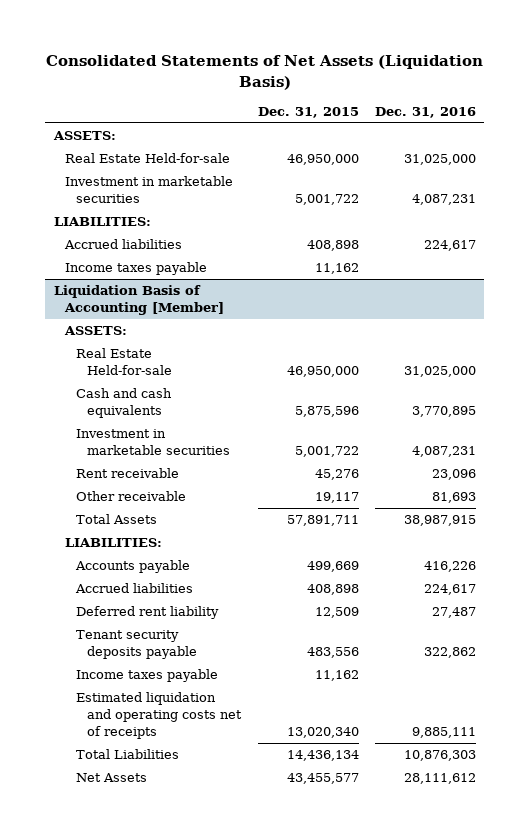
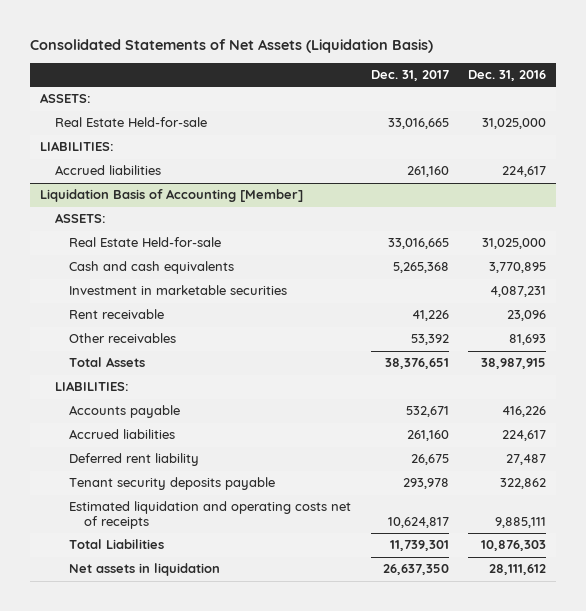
- | Dec. 31, 2015 | Dec. 31, 2016
+ | Dec. 31, 2017 | Dec. 31, 2016
- Investment in marketable securities | 5,001,722 | 4,087,231
- Income taxes payable | 11,162 |
@ Liquidation Basis of Accounting [Member]
- Other receivable | 19,117 | 81,693
+ Other receivables | 53,392 | 81,693
- Income taxes payable | 11,162 |
- Net Assets | 43,455,577 | 28,111,612
+ Net assets in liquidation | 26,637,350 | 28,111,612

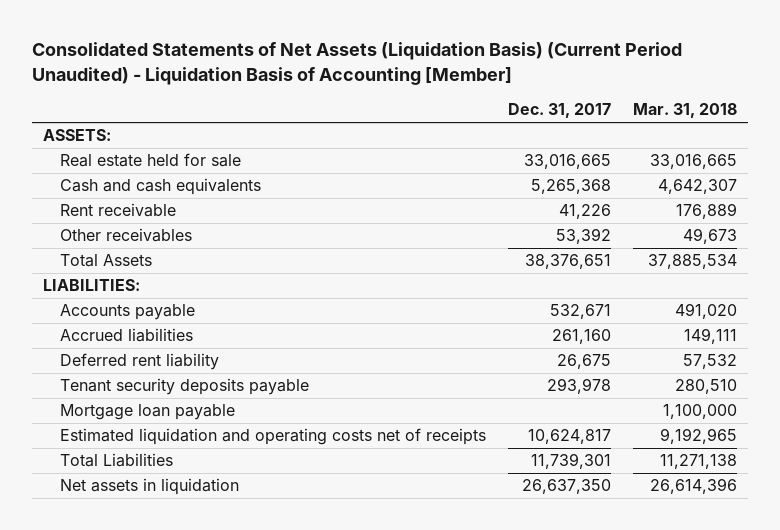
- Consolidated Statements of Net Assets (Liquidation Basis)
+ Consolidated Statements of Net Assets (Liquidation Basis) (Current Period Unaudited) - Liquidation Basis of Accounting [Member]
- | Dec. 31, 2017 | Dec. 31, 2016
+ | Dec. 31, 2017 | Mar. 31, 2018
- Real Estate Held-for-sale | 33,016,665 | 31,025,000
- LIABILITIES:
- Accrued liabilities | 261,160 | 224,617
- Liquidation Basis of Accounting [Member]
- ASSETS:
- Real Estate Held-for-sale | 33,016,665 | 31,025,000
+ Real estate held for sale | 33,016,665 | 33,016,665
- Investment in marketable securities | | 4,087,231
+ Mortgage loan payable | | 1,100,000

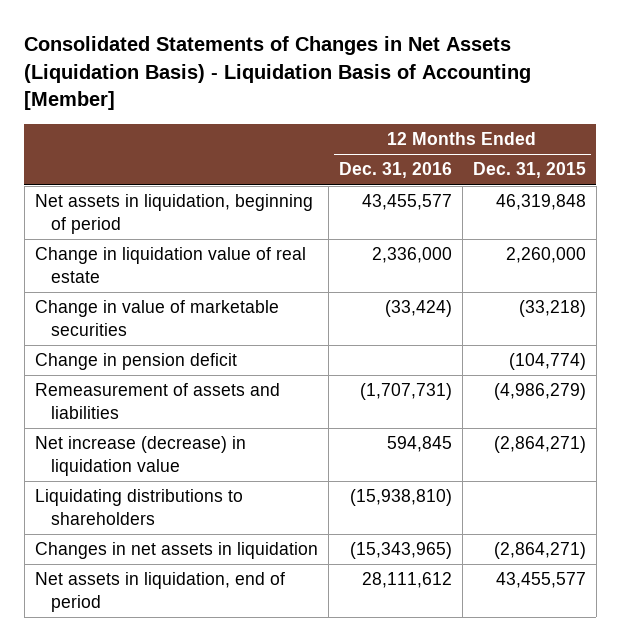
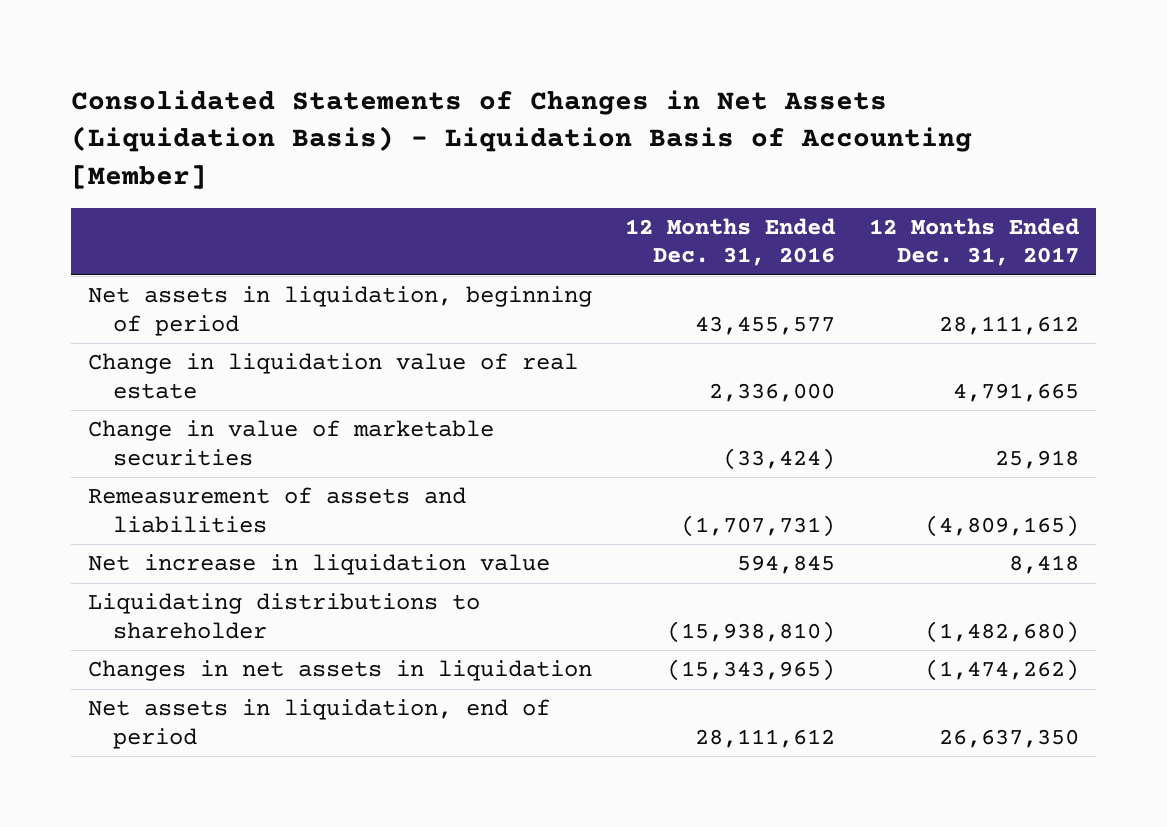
- | 12 Months Ended Dec. 31, 2016 | 12 Months Ended Dec. 31, 2015
+ | 12 Months Ended Dec. 31, 2016 | 12 Months Ended Dec. 31, 2017
- Change in pension deficit | | (104,774)
- Net increase (decrease) in liquidation value | 594,845 | (2,864,271)
- Liquidating distributions to shareholders | (15,938,810) |
+ Net increase in liquidation value | 594,845 | 8,418
+ Liquidating distributions to shareholder | (15,938,810) | (1,482,680)

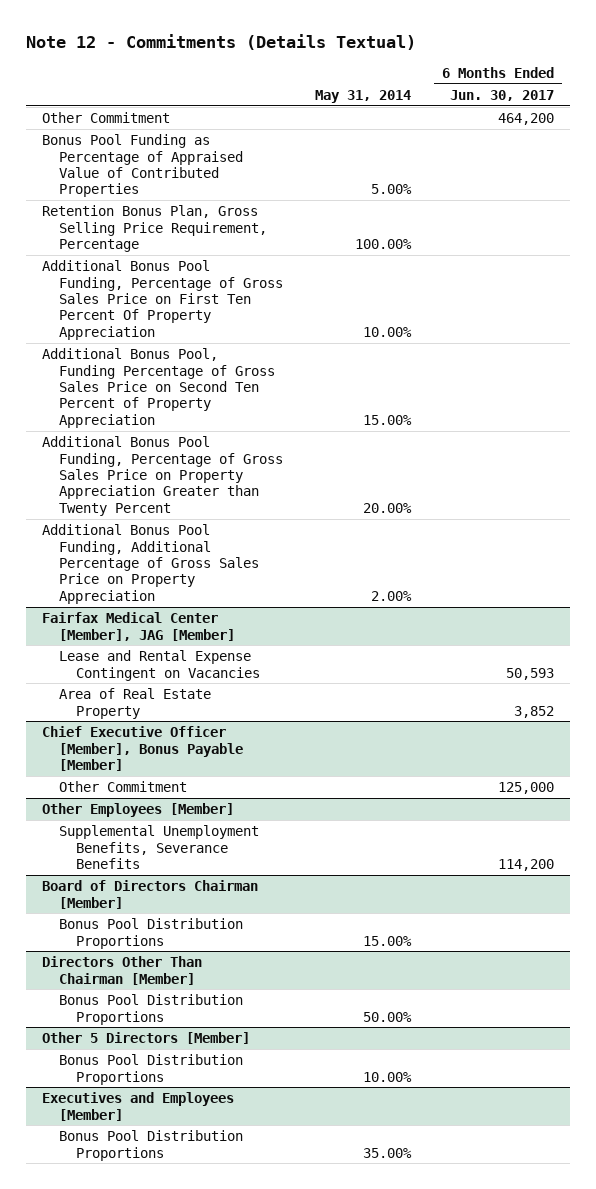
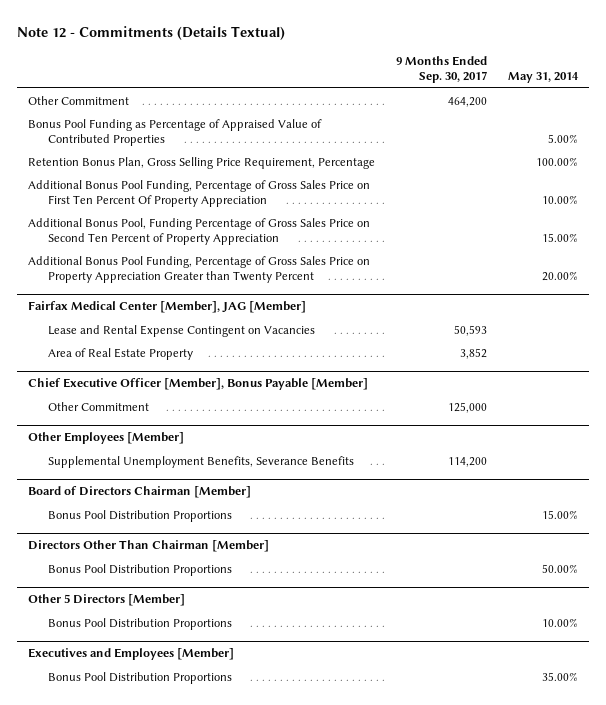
- | May 31, 2014 | 6 Months Ended Jun. 30, 2017
+ | 9 Months Ended Sep. 30, 2017 | May 31, 2014
- Additional Bonus Pool Funding, Additional Percentage of Gross Sales Price on Property Appreciation | 2.00% |

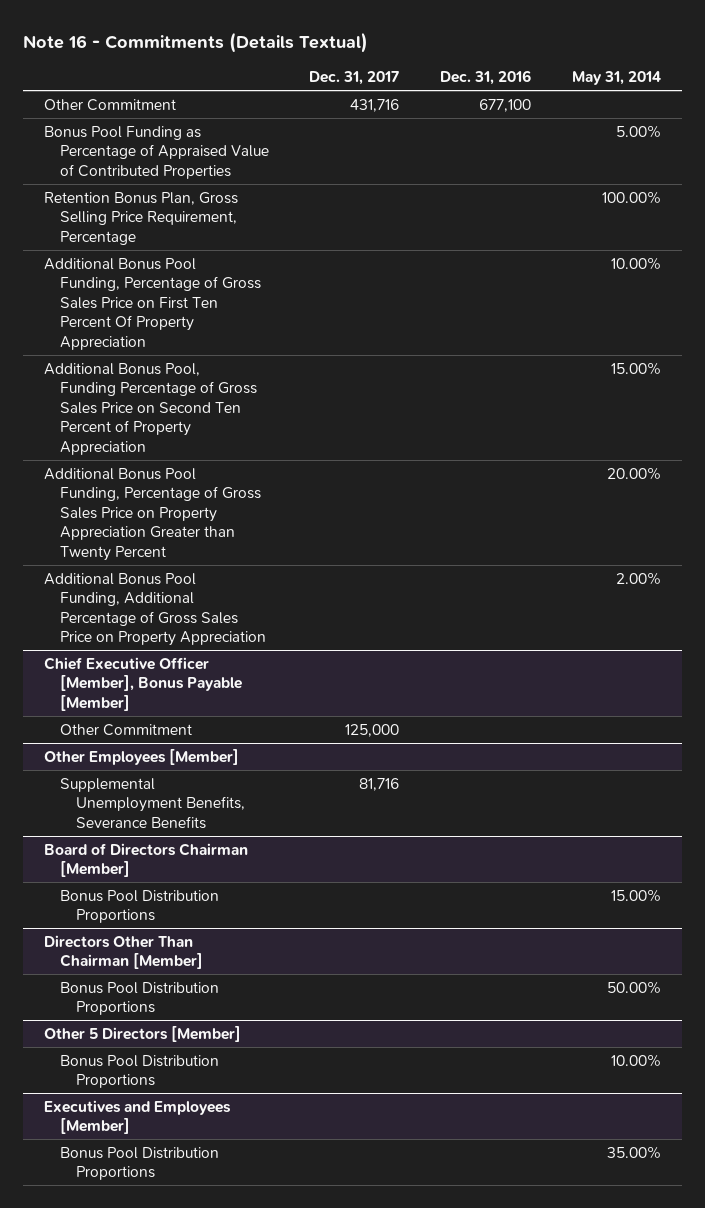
- Note 12 - Commitments (Details Textual)
+ Note 16 - Commitments (Details Textual)
- | 9 Months Ended Sep. 30, 2017 | May 31, 2014
+ | Dec. 31, 2017 | Dec. 31, 2016 | May 31, 2014
- Fairfax Medical Center [Member], JAG [Member]
- Lease and Rental Expense Contingent on Vacancies | 50,593 |
- Area of Real Estate Property | 3,852 |
+ Additional Bonus Pool Funding, Additional Percentage of Gross Sales Price on Property Appreciation | | | 2.00%

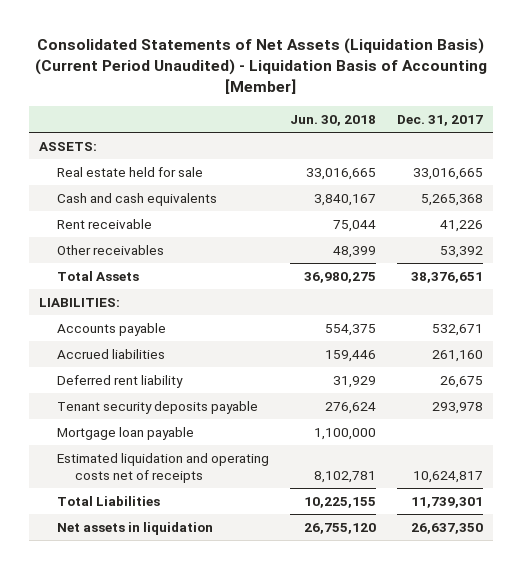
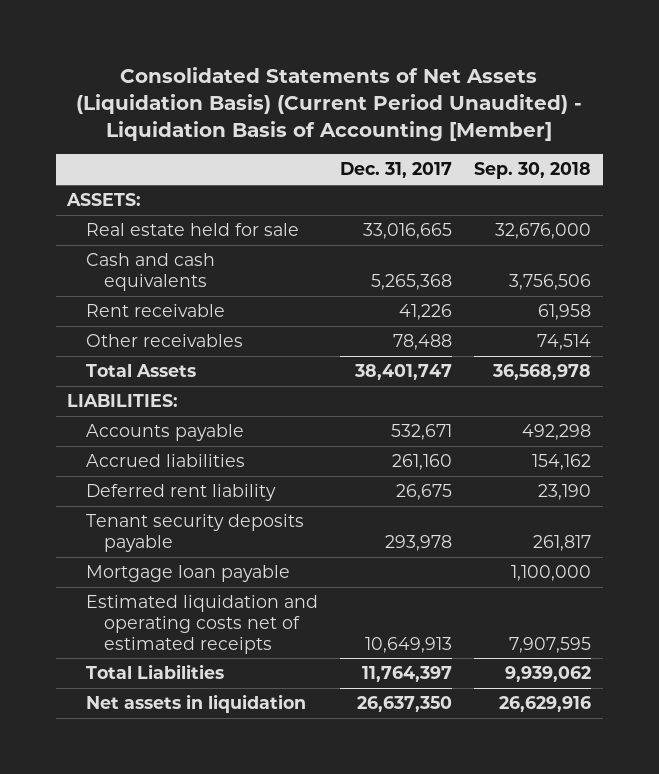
- | Jun. 30, 2018 | Dec. 31, 2017
+ | Dec. 31, 2017 | Sep. 30, 2018
- Other receivables | 48,399 | 53,392
- Total Assets | 36,980,275 | 38,376,651
+ Other receivables | 78,488 | 74,514
+ Total Assets | 38,401,747 | 36,568,978
- Estimated liquidation and operating costs net of receipts | 8,102,781 | 10,624,817
- Total Liabilities | 10,225,155 | 11,739,301
+ Estimated liquidation and operating costs net of estimated receipts | 10,649,913 | 7,907,595
+ Total Liabilities | 11,764,397 | 9,939,062

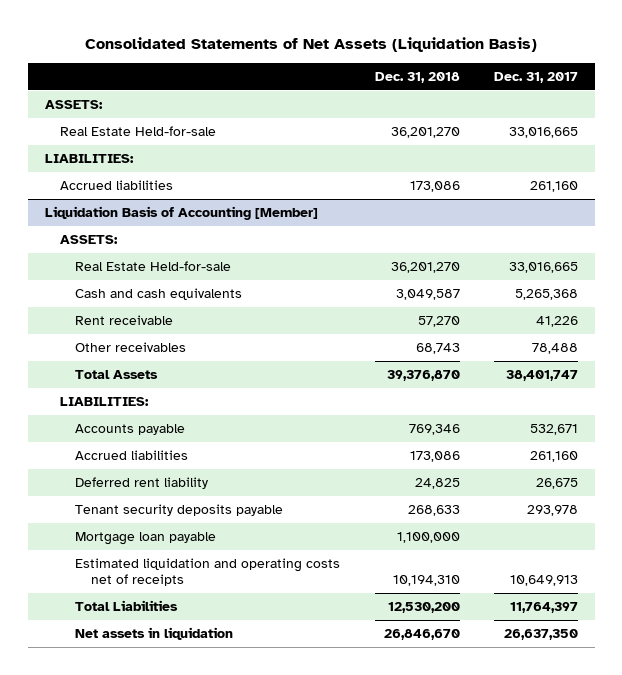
- Consolidated Statements of Net Assets (Liquidation Basis) (Current Period Unaudited) - Liquidation Basis of Accounting [Member]
+ Consolidated Statements of Net Assets (Liquidation Basis)
- | Dec. 31, 2017 | Sep. 30, 2018
+ | Dec. 31, 2018 | Dec. 31, 2017
- Real estate held for sale | 33,016,665 | 32,676,000
+ Real Estate Held-for-sale | 36,201,270 | 33,016,665
+ LIABILITIES:
+ Accrued liabilities | 173,086 | 261,160
+ Liquidation Basis of Accounting [Member]
+ ASSETS:
+ Real Estate Held-for-sale | 36,201,270 | 33,016,665
- Estimated liquidation and operating costs net of estimated receipts | 10,649,913 | 7,907,595
+ Estimated liquidation and operating costs net of receipts | 10,194,310 | 10,649,913

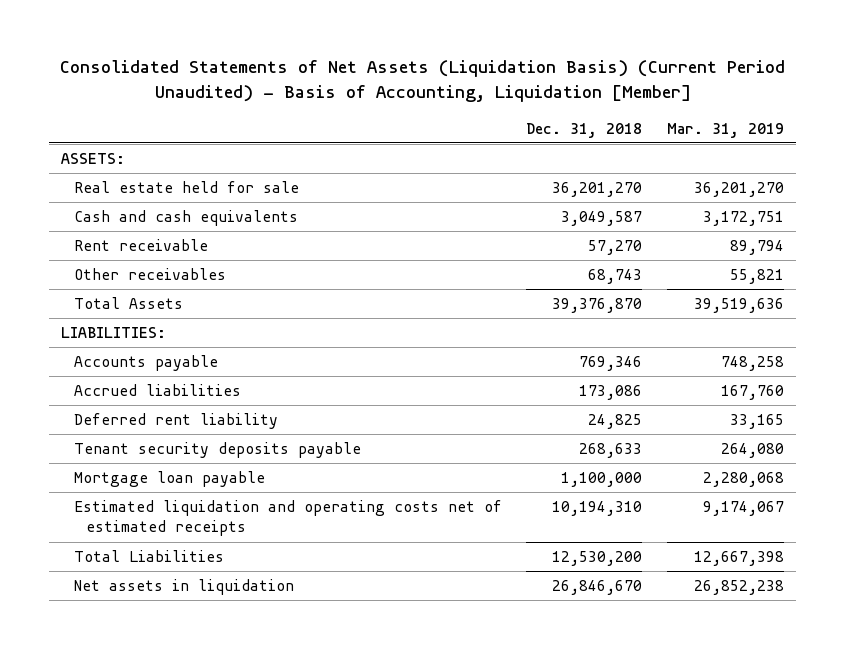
- Consolidated Statements of Net Assets (Liquidation Basis)
+ Consolidated Statements of Net Assets (Liquidation Basis) (Current Period Unaudited) - Basis of Accounting, Liquidation [Member]
- | Dec. 31, 2018 | Dec. 31, 2017
+ | Dec. 31, 2018 | Mar. 31, 2019
- Real Estate Held-for-sale | 36,201,270 | 33,016,665
- LIABILITIES:
- Accrued liabilities | 173,086 | 261,160
- Liquidation Basis of Accounting [Member]
- ASSETS:
- Real Estate Held-for-sale | 36,201,270 | 33,016,665
+ Real estate held for sale | 36,201,270 | 36,201,270
- Estimated liquidation and operating costs net of receipts | 10,194,310 | 10,649,913
+ Estimated liquidation and operating costs net of estimated receipts | 10,194,310 | 9,174,067

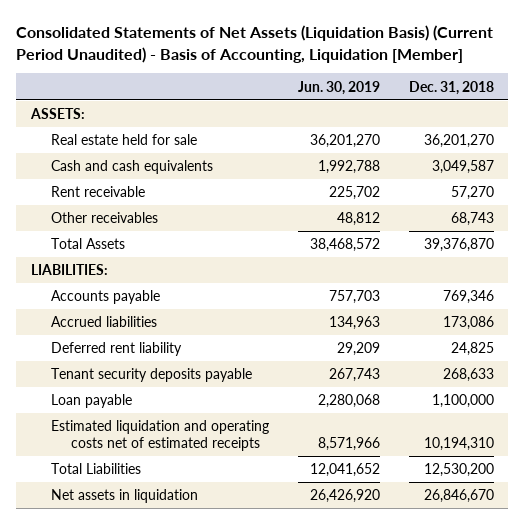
- | Dec. 31, 2018 | Mar. 31, 2019
+ | Jun. 30, 2019 | Dec. 31, 2018
- Mortgage loan payable | 1,100,000 | 2,280,068
+ Loan payable | 2,280,068 | 1,100,000

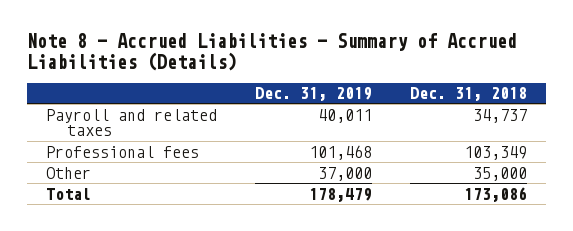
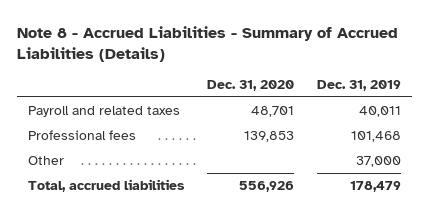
- | Dec. 31, 2019 | Dec. 31, 2018
+ | Dec. 31, 2020 | Dec. 31, 2019
- Total | 178,479 | 173,086
+ Total, accrued liabilities | 556,926 | 178,479

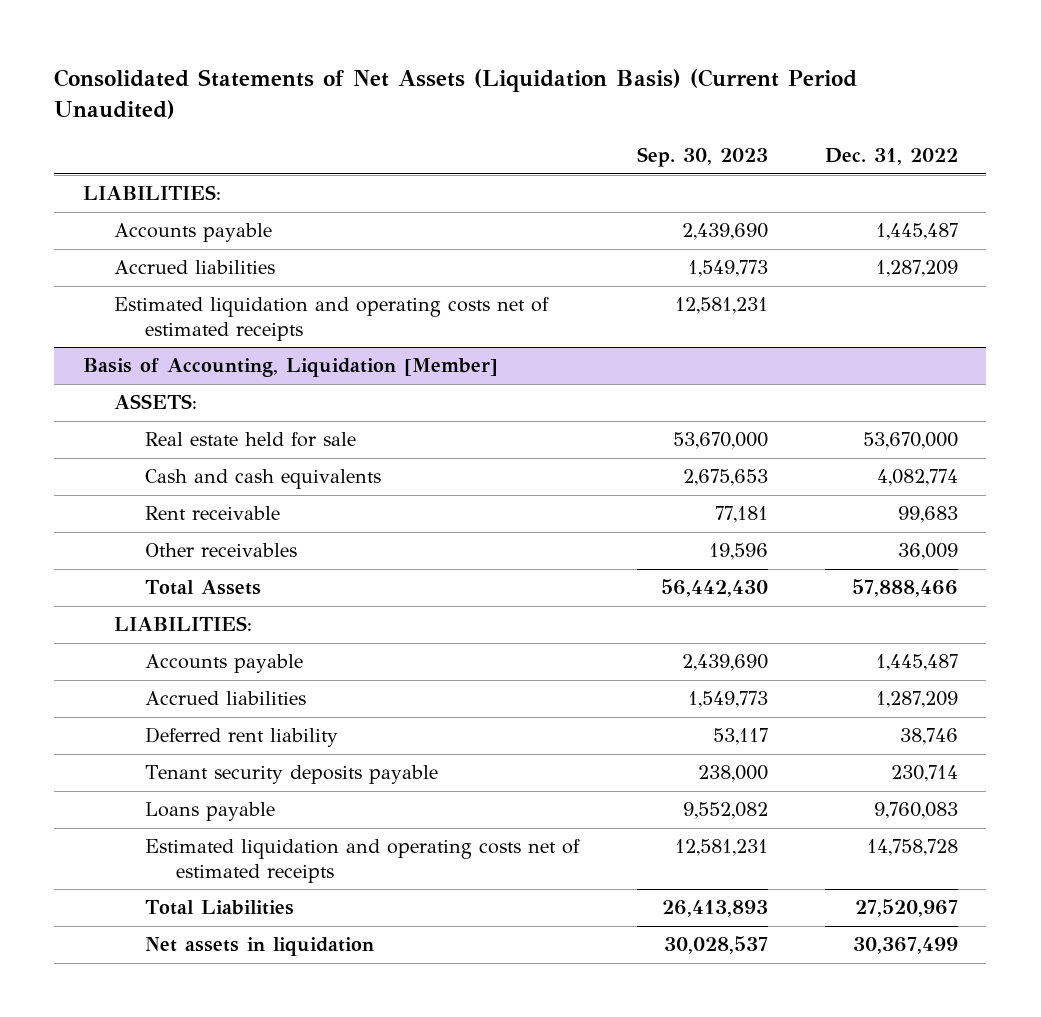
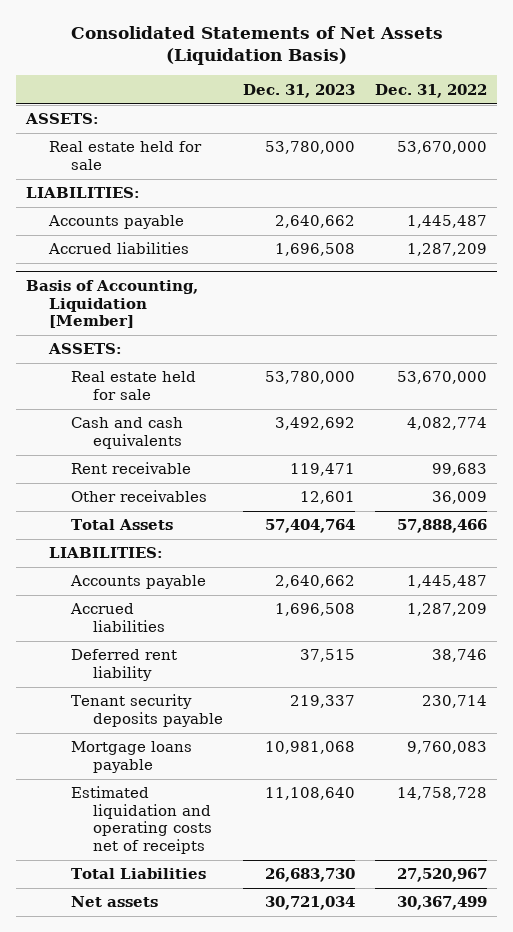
- Consolidated Statements of Net Assets (Liquidation Basis) (Current Period Unaudited)
+ Consolidated Statements of Net Assets (Liquidation Basis)
- | Sep. 30, 2023 | Dec. 31, 2022
+ | Dec. 31, 2023 | Dec. 31, 2022
+ ASSETS:
+ Real estate held for sale | 53,780,000 | 53,670,000
- Estimated liquidation and operating costs net of estimated receipts | 12,581,231 |
@ Basis of Accounting, Liquidation [Member]
- Loans payable | 9,552,082 | 9,760,083
- Estimated liquidation and operating costs net of estimated receipts | 12,581,231 | 14,758,728
+ Mortgage loans payable | 10,981,068 | 9,760,083
+ Estimated liquidation and operating costs net of receipts | 11,108,640 | 14,758,728
- Net assets in liquidation | 30,028,537 | 30,367,499
+ Net assets | 30,721,034 | 30,367,499

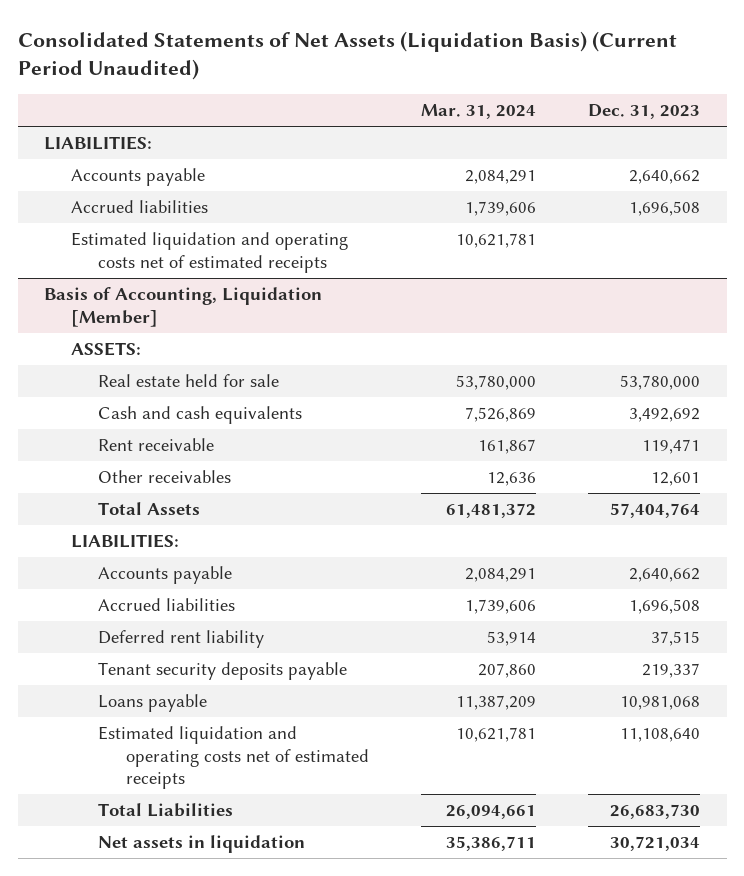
- Consolidated Statements of Net Assets (Liquidation Basis)
+ Consolidated Statements of Net Assets (Liquidation Basis) (Current Period Unaudited)
- | Dec. 31, 2023 | Dec. 31, 2022
+ | Mar. 31, 2024 | Dec. 31, 2023
- ASSETS:
- Real estate held for sale | 53,780,000 | 53,670,000
+ Estimated liquidation and operating costs net of estimated receipts | 10,621,781 |
@ Basis of Accounting, Liquidation [Member]
- Mortgage loans payable | 10,981,068 | 9,760,083
- Estimated liquidation and operating costs net of receipts | 11,108,640 | 14,758,728
+ Loans payable | 11,387,209 | 10,981,068
+ Estimated liquidation and operating costs net of estimated receipts | 10,621,781 | 11,108,640
- Net assets | 30,721,034 | 30,367,499
+ Net assets in liquidation | 35,386,711 | 30,721,034

